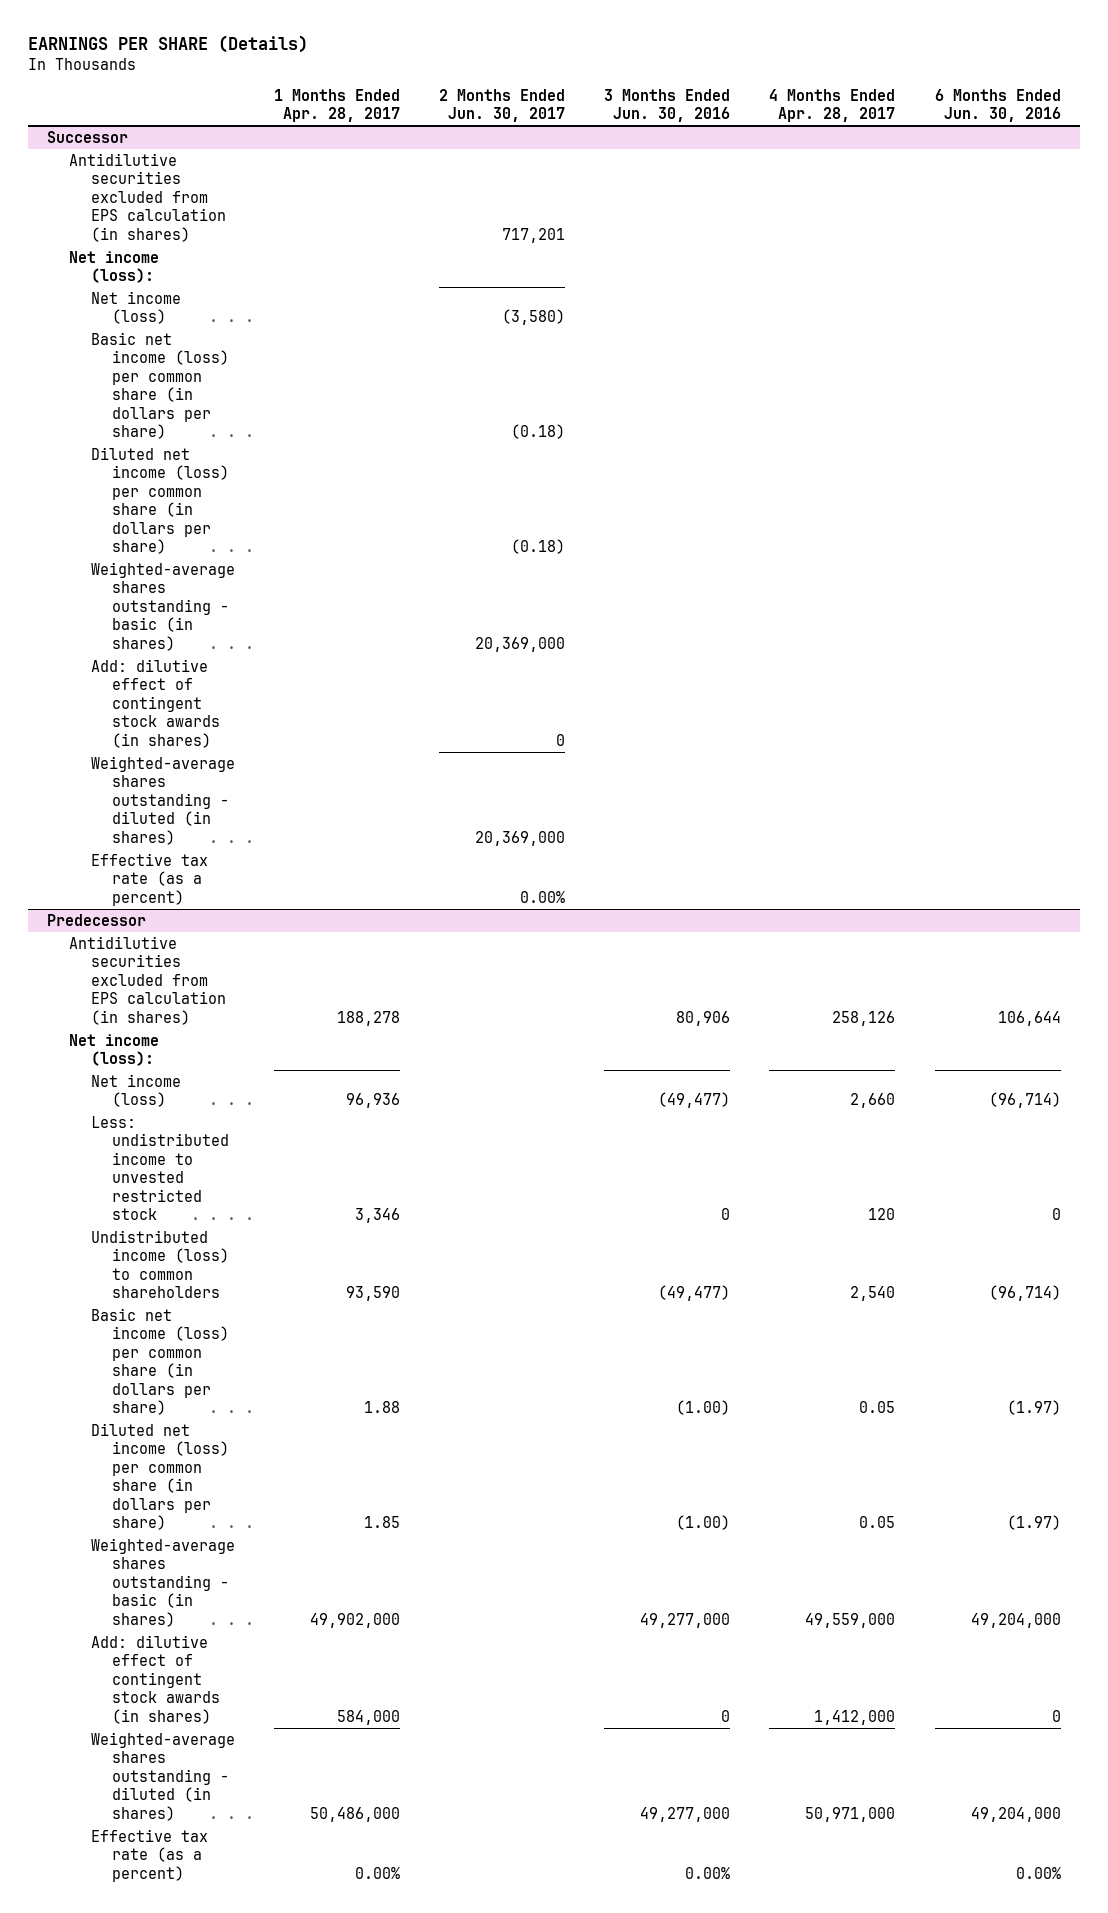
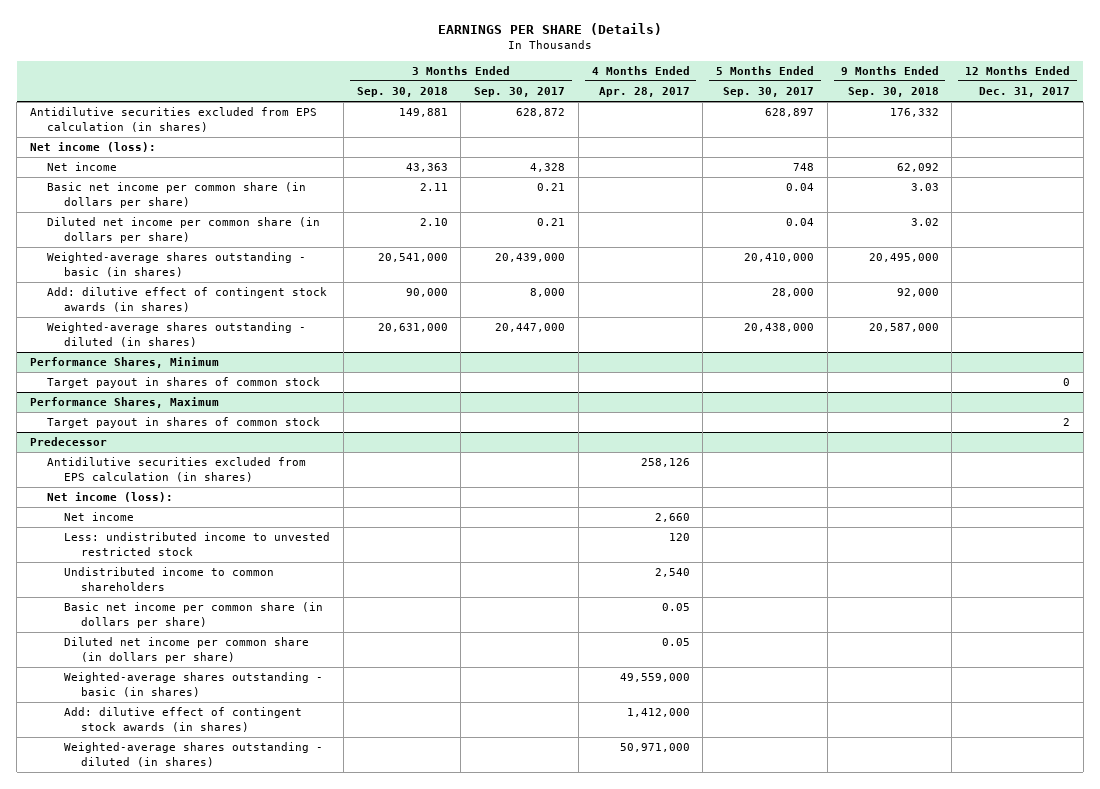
- | 1 Months Ended Apr. 28, 2017 | 2 Months Ended Jun. 30, 2017 | 3 Months Ended Jun. 30, 2016 | 4 Months Ended Apr. 28, 2017 | 6 Months Ended Jun. 30, 2016
+ | 3 Months Ended Sep. 30, 2018 | 3 Months Ended Sep. 30, 2017 | 4 Months Ended Apr. 28, 2017 | 5 Months Ended Sep. 30, 2017 | 9 Months Ended Sep. 30, 2018 | 12 Months Ended Dec. 31, 2017
- Successor
- Antidilutive securities excluded from EPS calculation (in shares) | | 717,201 | | |
- Net income (loss):
- Net income (loss) | | (3,580) | | |
- Basic net income (loss) per common share (in dollars per share) | | (0.18) | | |
- Diluted net income (loss) per common share (in dollars per share) | | (0.18) | | |
- Weighted-average shares outstanding - basic (in shares) | | 20,369,000 | | |
- Add: dilutive effect of contingent stock awards (in shares) | | 0 | | |
- Weighted-average shares outstanding - diluted (in shares) | | 20,369,000 | | |
- Effective tax rate (as a percent) | | 0.00% | | |
+ Antidilutive securities excluded from EPS calculation (in shares) | 149,881 | 628,872 | | 628,897 | 176,332 |
+ Net income (loss):
+ Net income | 43,363 | 4,328 | | 748 | 62,092 |
+ Basic net income per common share (in dollars per share) | 2.11 | 0.21 | | 0.04 | 3.03 |
+ Diluted net income per common share (in dollars per share) | 2.10 | 0.21 | | 0.04 | 3.02 |
+ Weighted-average shares outstanding - basic (in shares) | 20,541,000 | 20,439,000 | | 20,410,000 | 20,495,000 |
+ Add: dilutive effect of contingent stock awards (in shares) | 90,000 | 8,000 | | 28,000 | 92,000 |
+ Weighted-average shares outstanding - diluted (in shares) | 20,631,000 | 20,447,000 | | 20,438,000 | 20,587,000 |
+ Performance Shares, Minimum
+ Target payout in shares of common stock | | | | | | 0
+ Performance Shares, Maximum
+ Target payout in shares of common stock | | | | | | 2
@ Predecessor
- Net income (loss) | 96,936 | | (49,477) | 2,660 | (96,714)
+ Net income | | | 2,660 | | |
- Undistributed income (loss) to common shareholders | 93,590 | | (49,477) | 2,540 | (96,714)
- Basic net income (loss) per common share (in dollars per share) | 1.88 | | (1.00) | 0.05 | (1.97)
- Diluted net income (loss) per common share (in dollars per share) | 1.85 | | (1.00) | 0.05 | (1.97)
+ Undistributed income to common shareholders | | | 2,540 | | |
+ Basic net income per common share (in dollars per share) | | | 0.05 | | |
+ Diluted net income per common share (in dollars per share) | | | 0.05 | | |
- Effective tax rate (as a percent) | 0.00% | | 0.00% | | 0.00%

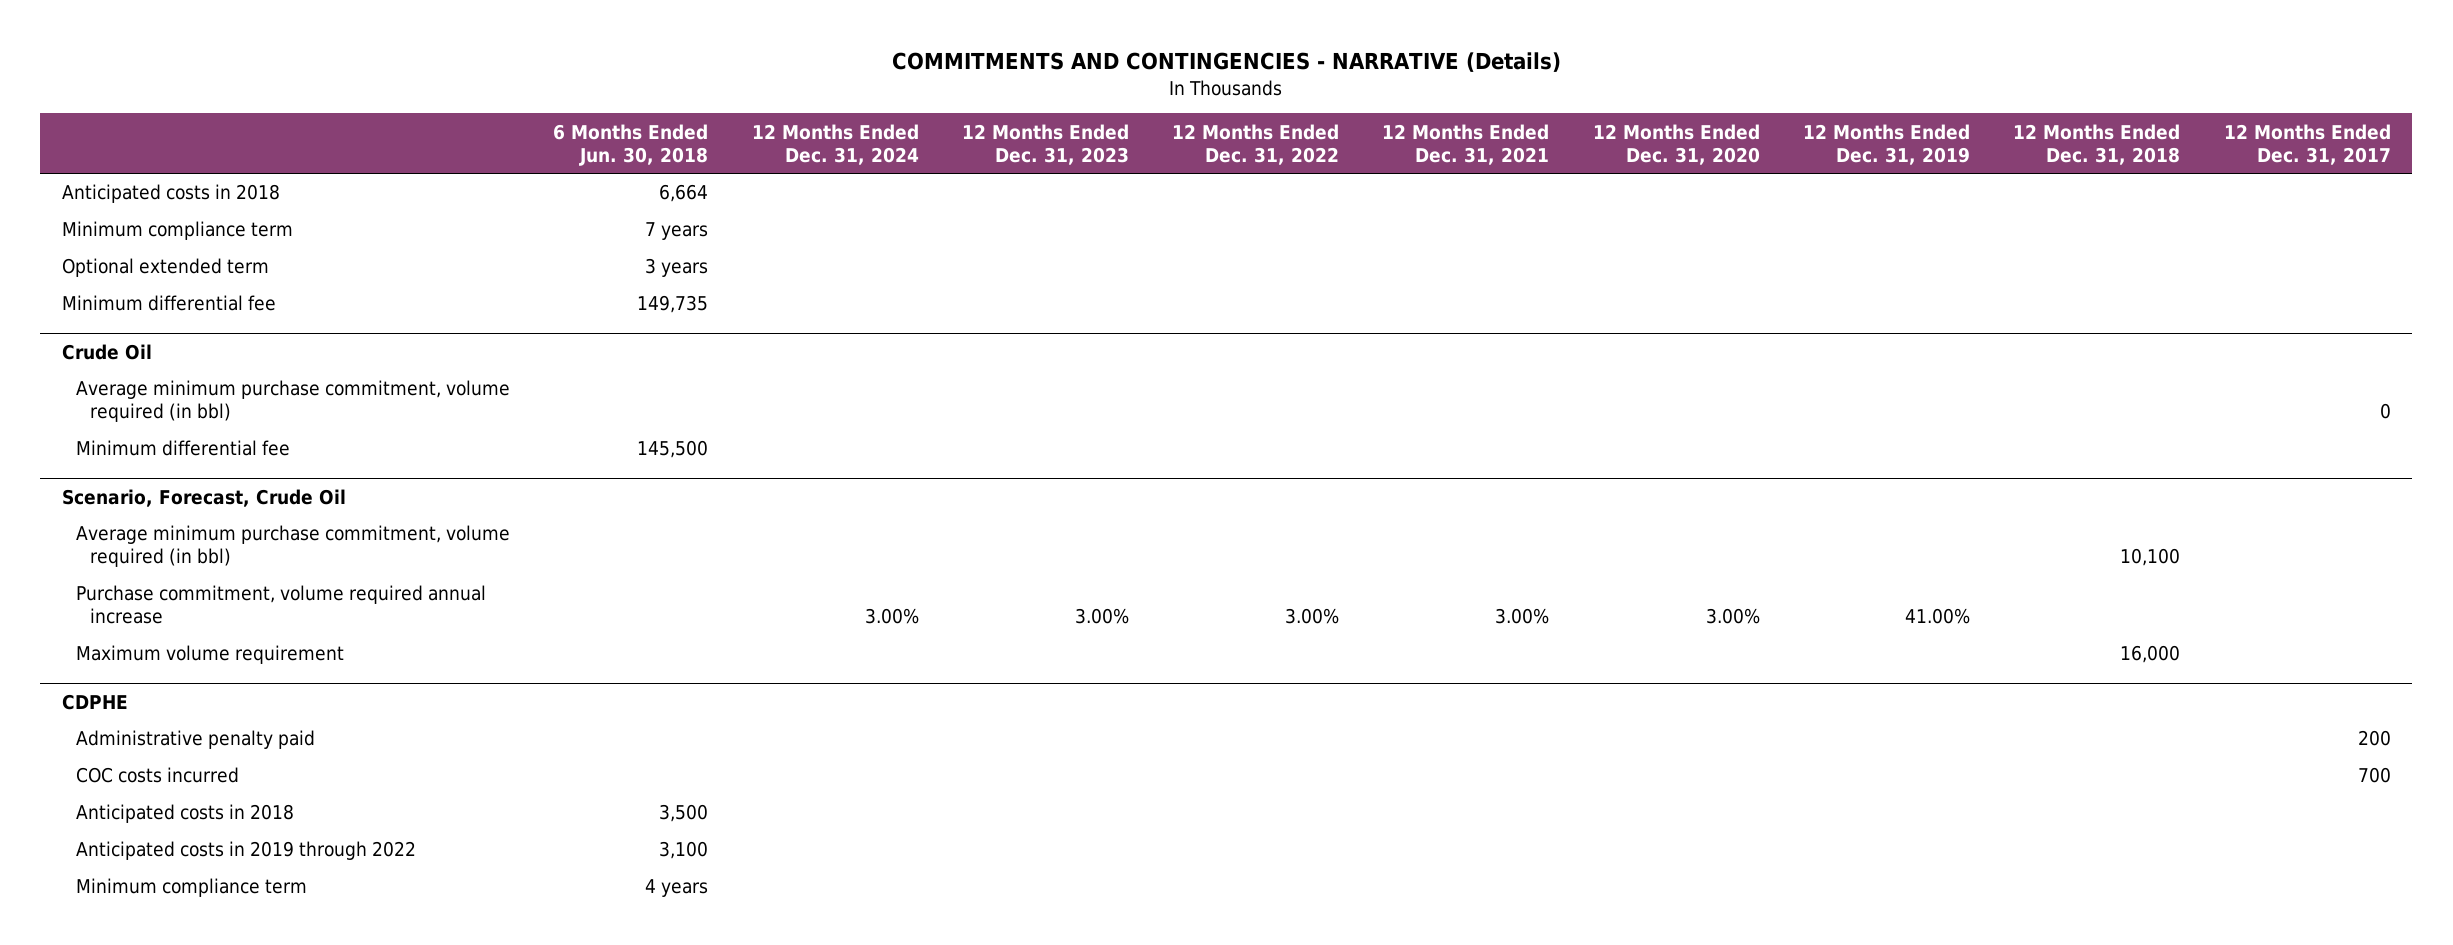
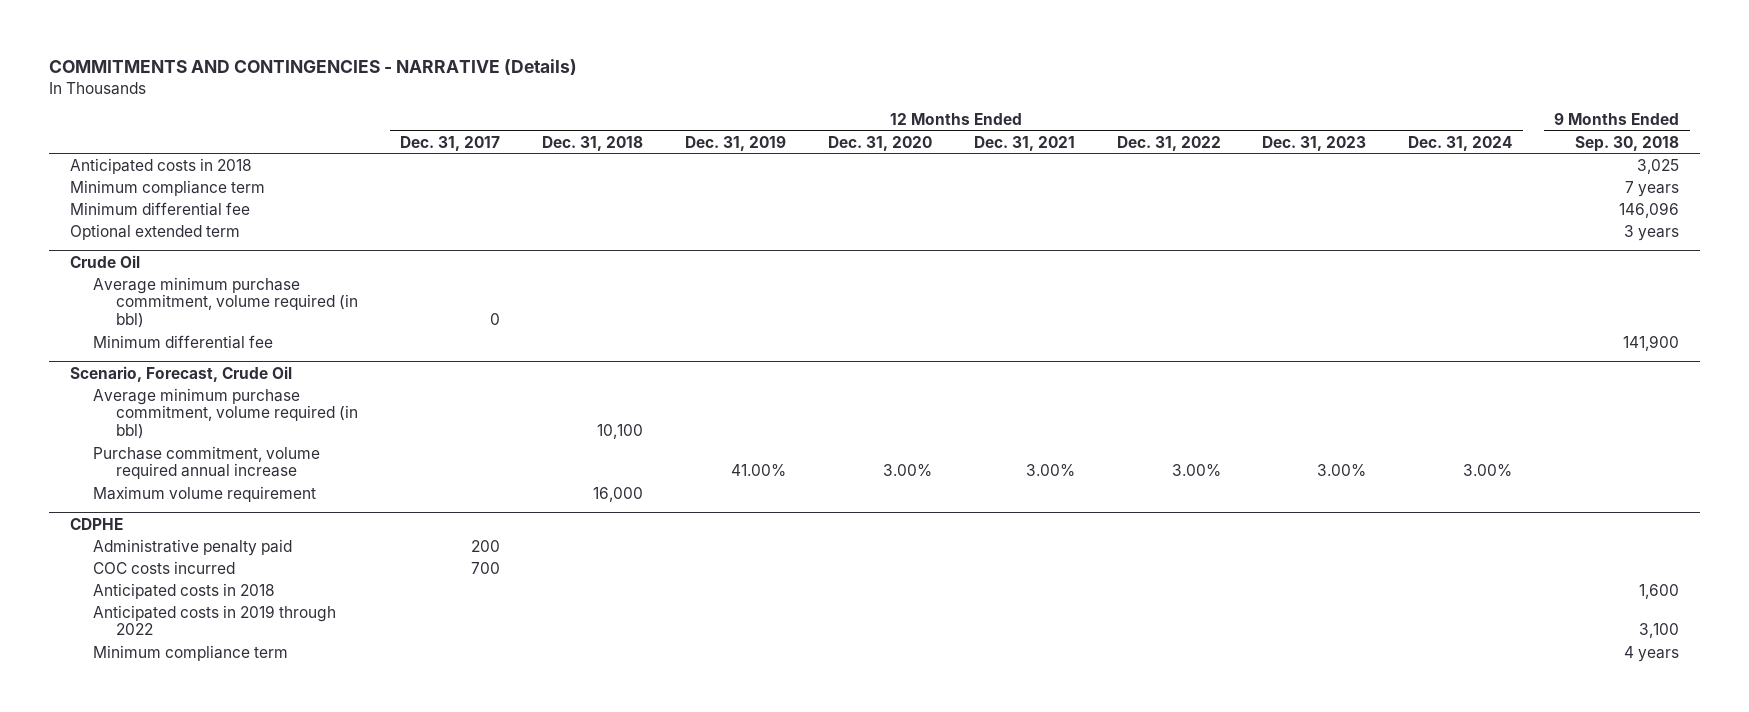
- | 6 Months Ended Jun. 30, 2018 | 12 Months Ended Dec. 31, 2024 | 12 Months Ended Dec. 31, 2023 | 12 Months Ended Dec. 31, 2022 | 12 Months Ended Dec. 31, 2021 | 12 Months Ended Dec. 31, 2020 | 12 Months Ended Dec. 31, 2019 | 12 Months Ended Dec. 31, 2018 | 12 Months Ended Dec. 31, 2017
+ | 12 Months Ended Dec. 31, 2017 | 12 Months Ended Dec. 31, 2018 | 12 Months Ended Dec. 31, 2019 | 12 Months Ended Dec. 31, 2020 | 12 Months Ended Dec. 31, 2021 | 12 Months Ended Dec. 31, 2022 | 12 Months Ended Dec. 31, 2023 | 12 Months Ended Dec. 31, 2024 | 9 Months Ended Sep. 30, 2018
moved down: Optional extended term | | | | | | | | | 3 years

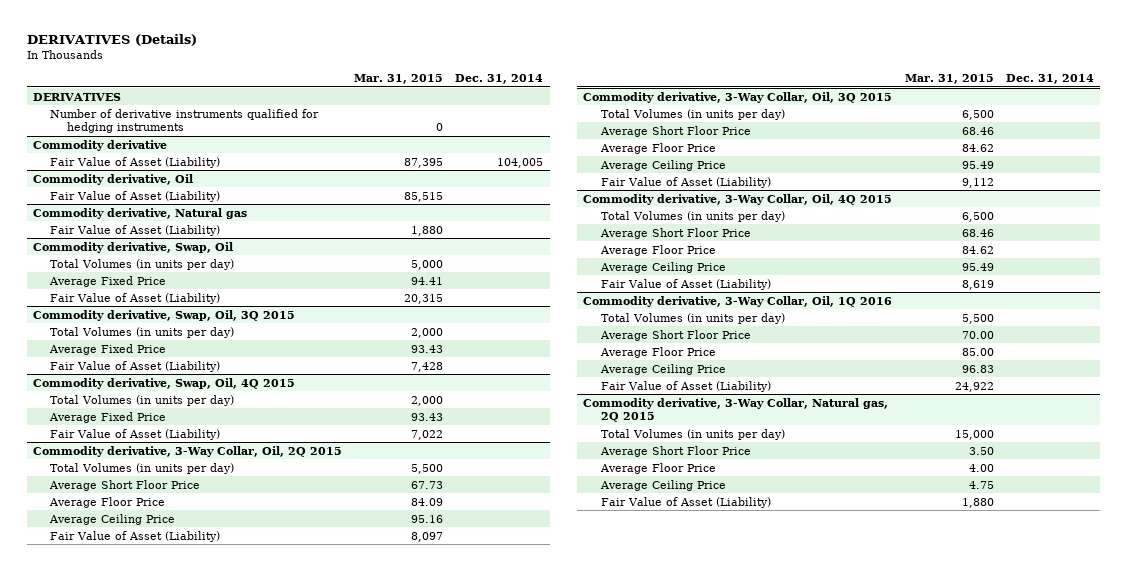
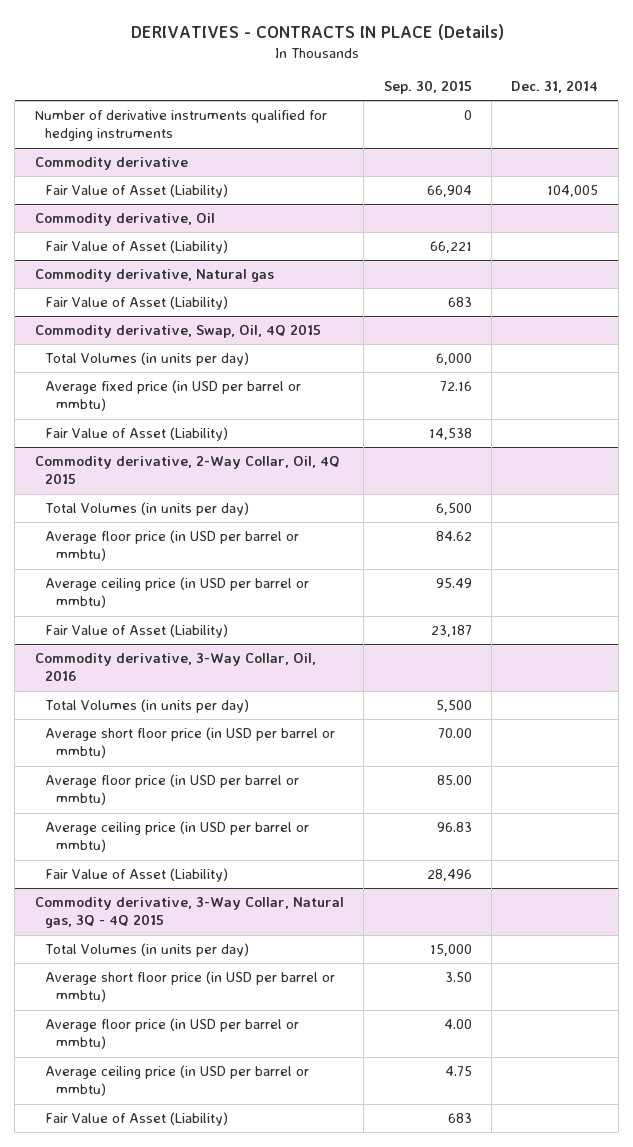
- DERIVATIVES (Details)
+ DERIVATIVES - CONTRACTS IN PLACE (Details)
- | Mar. 31, 2015 | Dec. 31, 2014
+ | Sep. 30, 2015 | Dec. 31, 2014
- DERIVATIVES
- Commodity derivative, Swap, Oil
- Total Volumes (in units per day) | 5,000 |
- Average Fixed Price | 94.41 |
- Fair Value of Asset (Liability) | 20,315 |
- Commodity derivative, Swap, Oil, 3Q 2015
- Total Volumes (in units per day) | 2,000 |
- Average Fixed Price | 93.43 |
- Fair Value of Asset (Liability) | 7,428 |
@ Commodity derivative, Swap, Oil, 4Q 2015
- Average Fixed Price | 93.43 |
+ Average fixed price (in USD per barrel or mmbtu) | 72.16 |
- Commodity derivative, 3-Way Collar, Oil, 2Q 2015
- Total Volumes (in units per day) | 5,500 |
- Average Short Floor Price | 67.73 |
- Average Floor Price | 84.09 |
- Average Ceiling Price | 95.16 |
- Fair Value of Asset (Liability) | 8,097 |
- Commodity derivative, 3-Way Collar, Oil, 3Q 2015
- Total Volumes (in units per day) | 6,500 |
- Average Short Floor Price | 68.46 |
- Average Floor Price | 84.62 |
- Average Ceiling Price | 95.49 |
- Fair Value of Asset (Liability) | 9,112 |
- Commodity derivative, 3-Way Collar, Oil, 4Q 2015
+ Commodity derivative, 2-Way Collar, Oil, 4Q 2015
- Average Short Floor Price | 68.46 |
- Average Floor Price | 84.62 |
- Average Ceiling Price | 95.49 |
+ Average floor price (in USD per barrel or mmbtu) | 84.62 |
+ Average ceiling price (in USD per barrel or mmbtu) | 95.49 |
- Commodity derivative, 3-Way Collar, Oil, 1Q 2016
+ Commodity derivative, 3-Way Collar, Oil, 2016
- Average Short Floor Price | 70.00 |
- Average Floor Price | 85.00 |
- Average Ceiling Price | 96.83 |
+ Average short floor price (in USD per barrel or mmbtu) | 70.00 |
+ Average floor price (in USD per barrel or mmbtu) | 85.00 |
+ Average ceiling price (in USD per barrel or mmbtu) | 96.83 |
- Commodity derivative, 3-Way Collar, Natural gas, 2Q 2015
+ Commodity derivative, 3-Way Collar, Natural gas, 3Q - 4Q 2015
- Average Short Floor Price | 3.50 |
- Average Floor Price | 4.00 |
- Average Ceiling Price | 4.75 |
+ Average short floor price (in USD per barrel or mmbtu) | 3.50 |
+ Average floor price (in USD per barrel or mmbtu) | 4.00 |
+ Average ceiling price (in USD per barrel or mmbtu) | 4.75 |

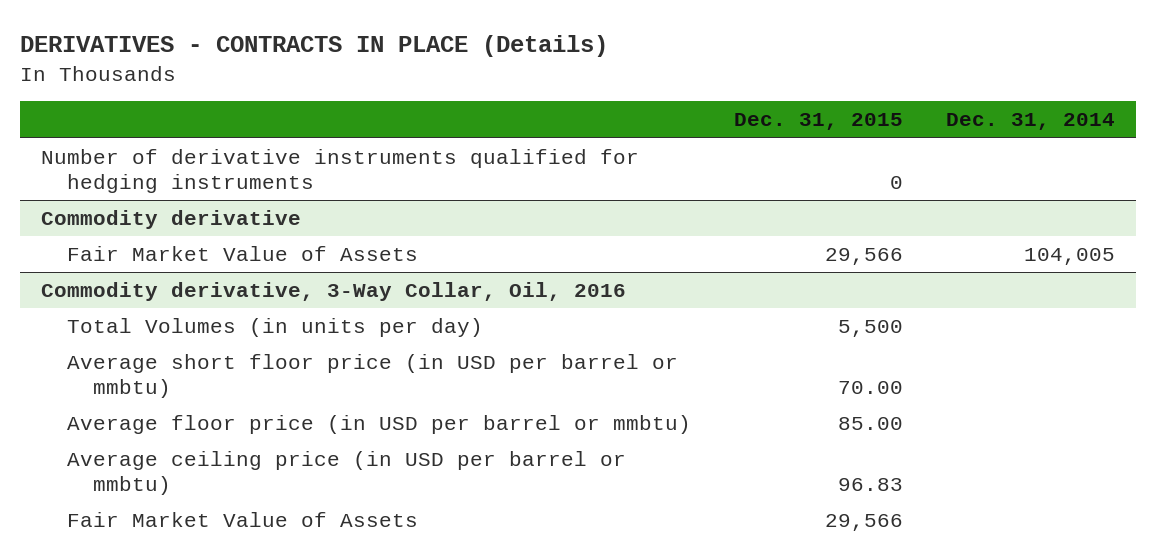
- | Sep. 30, 2015 | Dec. 31, 2014
+ | Dec. 31, 2015 | Dec. 31, 2014
@ Commodity derivative
- Fair Value of Asset (Liability) | 66,904 | 104,005
- Commodity derivative, Oil
- Fair Value of Asset (Liability) | 66,221 |
- Commodity derivative, Natural gas
- Fair Value of Asset (Liability) | 683 |
- Commodity derivative, Swap, Oil, 4Q 2015
- Total Volumes (in units per day) | 6,000 |
- Average fixed price (in USD per barrel or mmbtu) | 72.16 |
- Fair Value of Asset (Liability) | 14,538 |
- Commodity derivative, 2-Way Collar, Oil, 4Q 2015
- Total Volumes (in units per day) | 6,500 |
- Average floor price (in USD per barrel or mmbtu) | 84.62 |
- Average ceiling price (in USD per barrel or mmbtu) | 95.49 |
- Fair Value of Asset (Liability) | 23,187 |
@ Commodity derivative
+ Fair Market Value of Assets | 29,566 | 104,005
@ Commodity derivative, 3-Way Collar, Oil, 2016
- Fair Value of Asset (Liability) | 28,496 |
- Commodity derivative, 3-Way Collar, Natural gas, 3Q - 4Q 2015
- Total Volumes (in units per day) | 15,000 |
- Average short floor price (in USD per barrel or mmbtu) | 3.50 |
- Average floor price (in USD per barrel or mmbtu) | 4.00 |
- Average ceiling price (in USD per barrel or mmbtu) | 4.75 |
- Fair Value of Asset (Liability) | 683 |
@ Commodity derivative, 3-Way Collar, Oil, 2016
+ Fair Market Value of Assets | 29,566 |

